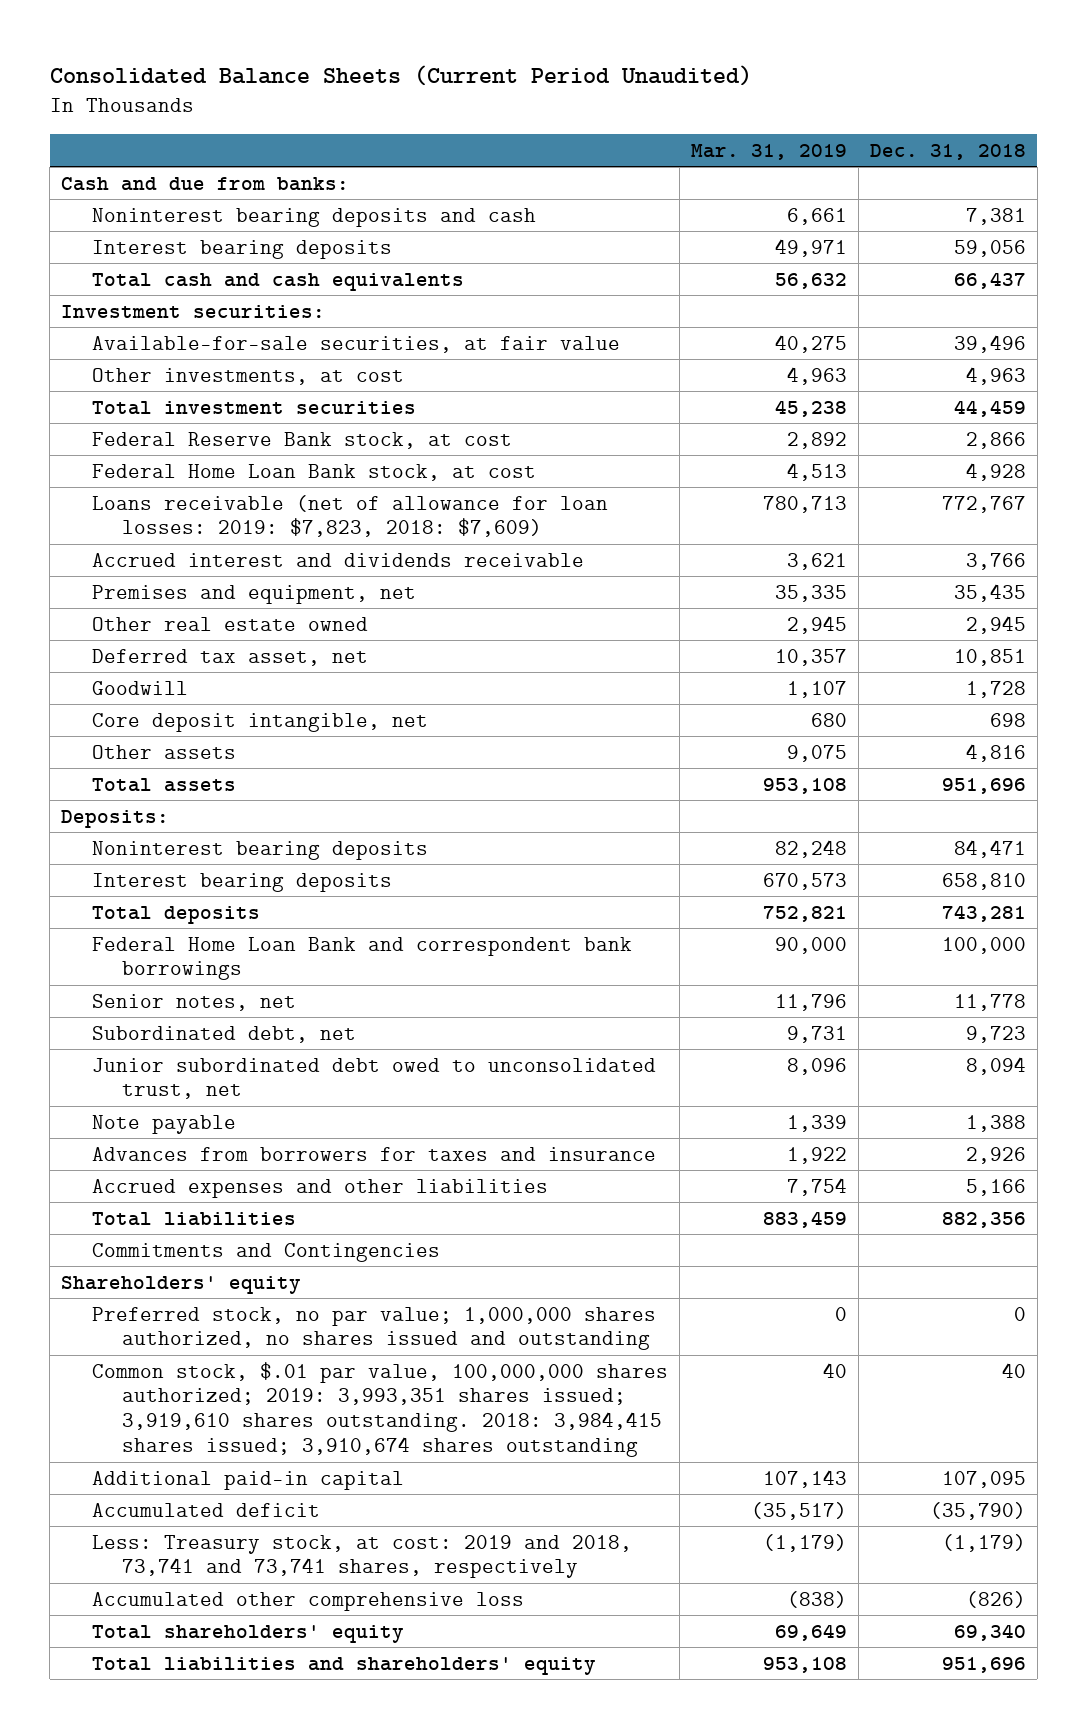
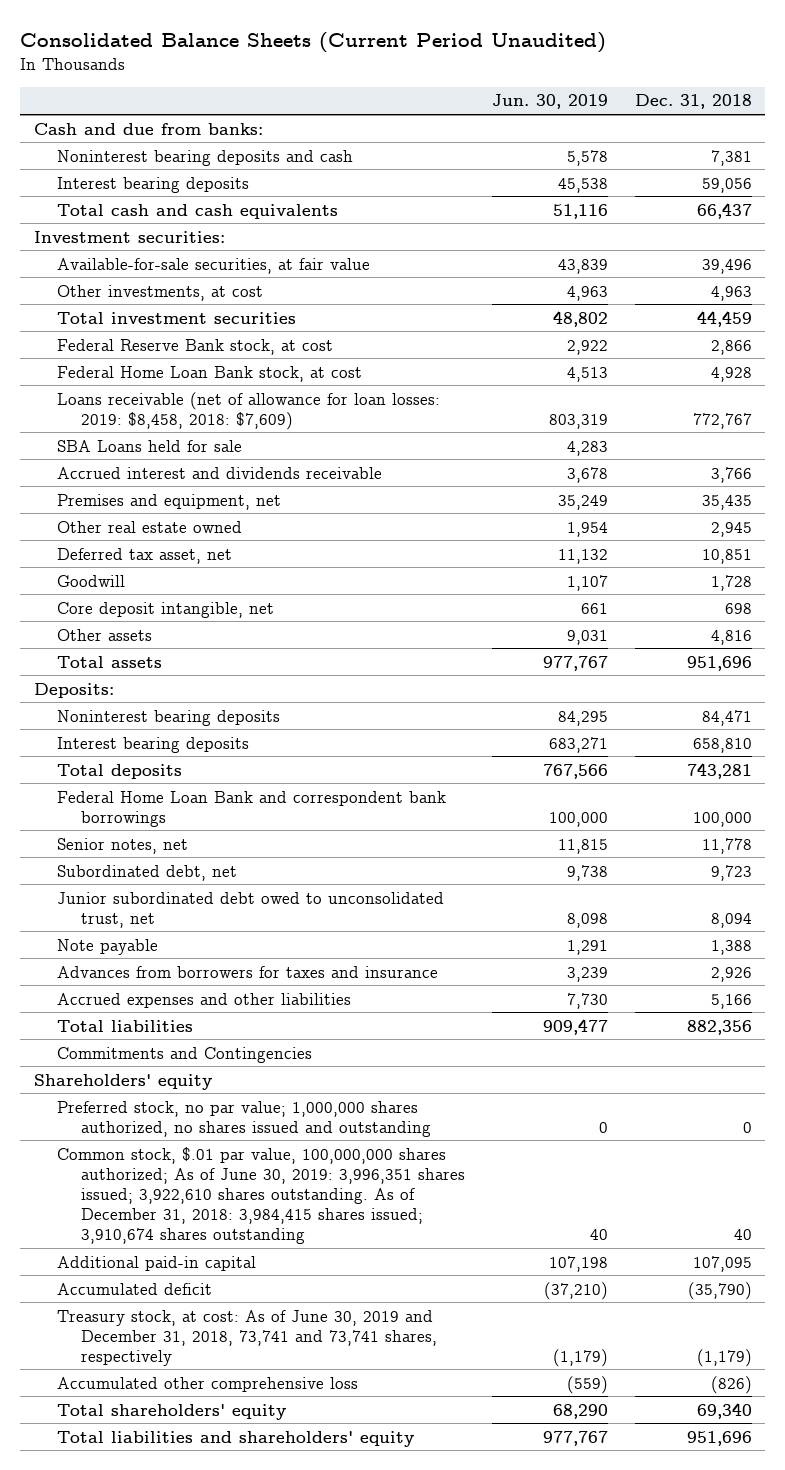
- | Mar. 31, 2019 | Dec. 31, 2018
+ | Jun. 30, 2019 | Dec. 31, 2018
- Loans receivable (net of allowance for loan losses: 2019: $7,823, 2018: $7,609) | 780,713 | 772,767
+ Loans receivable (net of allowance for loan losses: 2019: $8,458, 2018: $7,609) | 803,319 | 772,767
+ SBA Loans held for sale | 4,283 |
- Common stock, $.01 par value, 100,000,000 shares authorized; 2019: 3,993,351 shares issued; 3,919,610 shares outstanding. 2018: 3,984,415 shares issued; 3,910,674 shares outstanding | 40 | 40
+ Common stock, $.01 par value, 100,000,000 shares authorized; As of June 30, 2019: 3,996,351 shares issued; 3,922,610 shares outstanding. As of December 31, 2018: 3,984,415 shares issued; 3,910,674 shares outstanding | 40 | 40
- Less: Treasury stock, at cost: 2019 and 2018, 73,741 and 73,741 shares, respectively | (1,179) | (1,179)
+ Treasury stock, at cost: As of June 30, 2019 and December 31, 2018, 73,741 and 73,741 shares, respectively | (1,179) | (1,179)

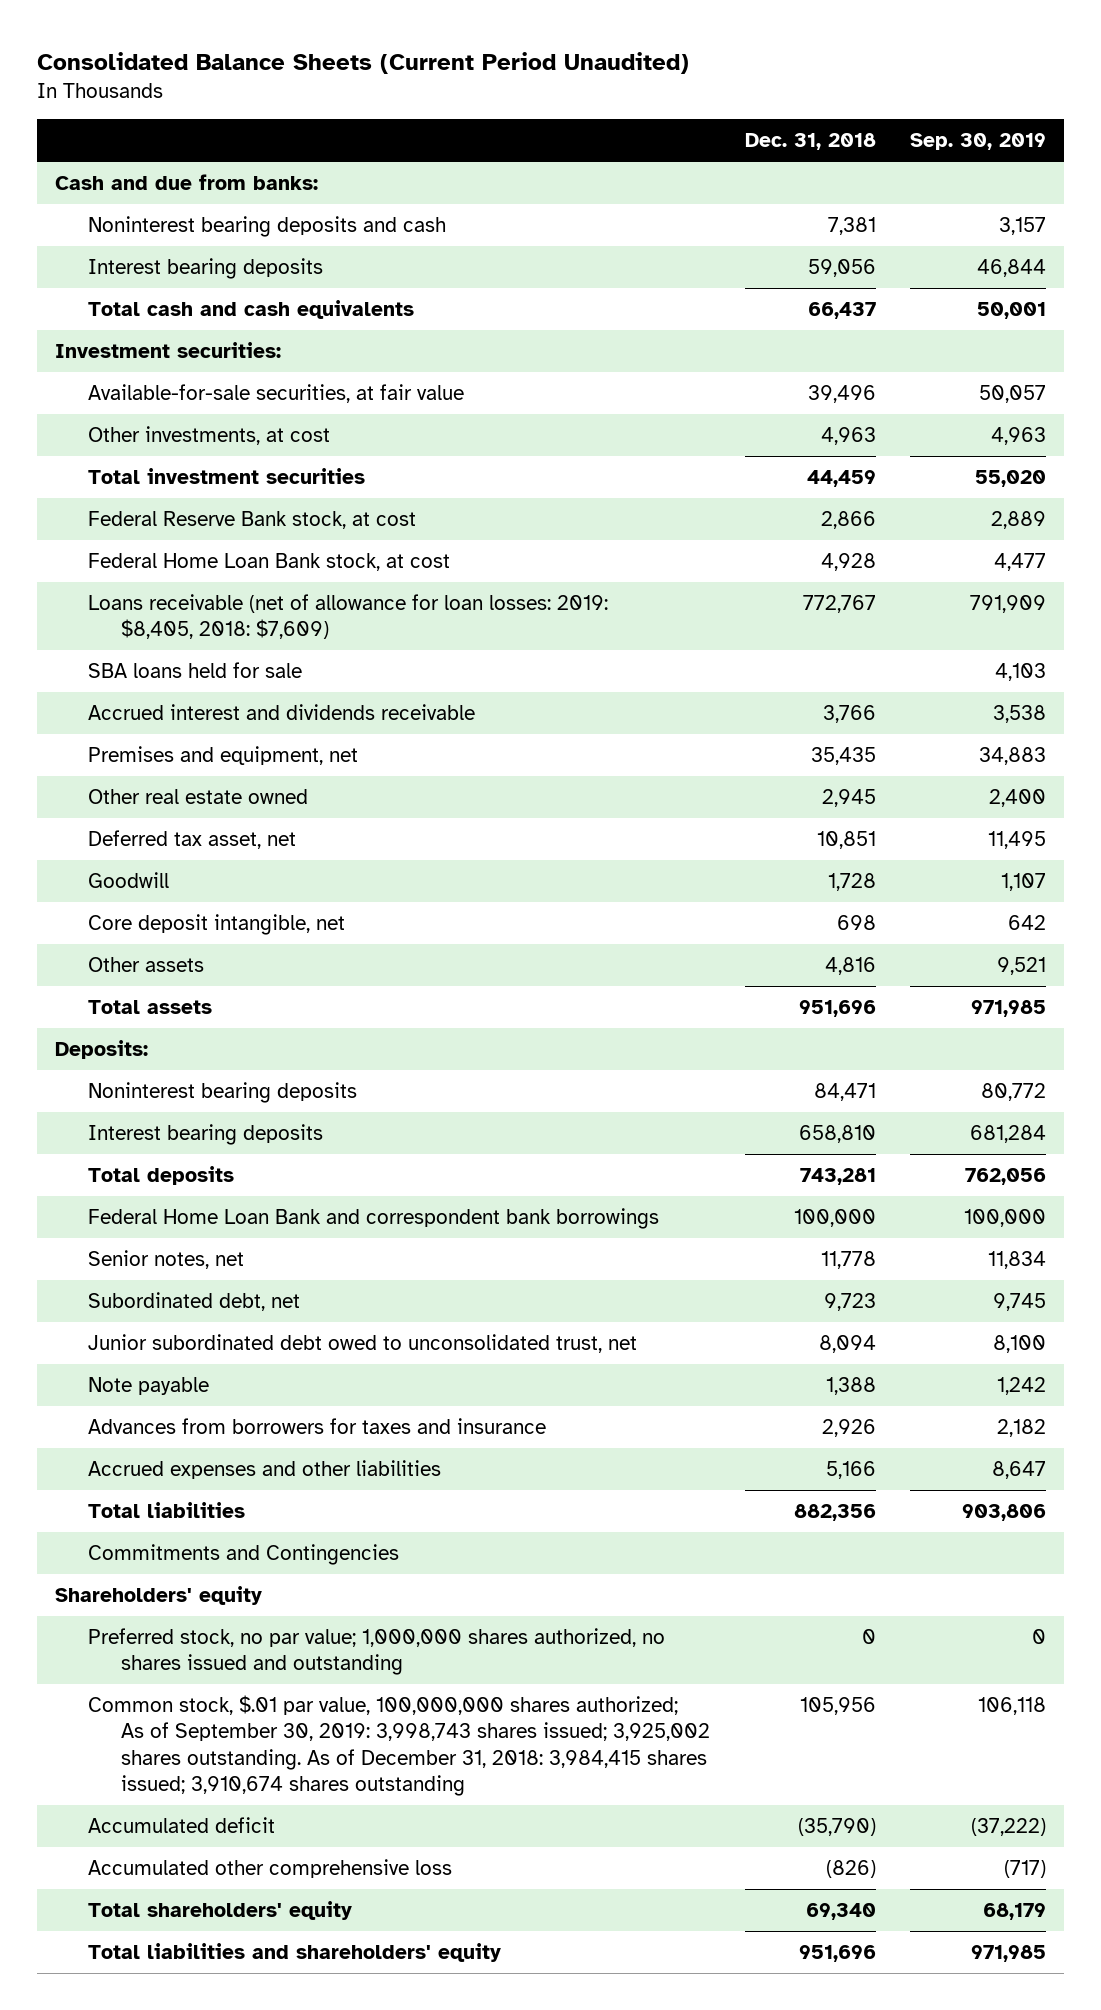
- | Jun. 30, 2019 | Dec. 31, 2018
+ | Dec. 31, 2018 | Sep. 30, 2019
- Loans receivable (net of allowance for loan losses: 2019: $8,458, 2018: $7,609) | 803,319 | 772,767
- SBA Loans held for sale | 4,283 |
+ Loans receivable (net of allowance for loan losses: 2019: $8,405, 2018: $7,609) | 772,767 | 791,909
+ SBA loans held for sale | | 4,103
- Common stock, $.01 par value, 100,000,000 shares authorized; As of June 30, 2019: 3,996,351 shares issued; 3,922,610 shares outstanding. As of December 31, 2018: 3,984,415 shares issued; 3,910,674 shares outstanding | 40 | 40
- Additional paid-in capital | 107,198 | 107,095
+ Common stock, $.01 par value, 100,000,000 shares authorized; As of September 30, 2019: 3,998,743 shares issued; 3,925,002 shares outstanding. As of December 31, 2018: 3,984,415 shares issued; 3,910,674 shares outstanding | 105,956 | 106,118
- Treasury stock, at cost: As of June 30, 2019 and December 31, 2018, 73,741 and 73,741 shares, respectively | (1,179) | (1,179)

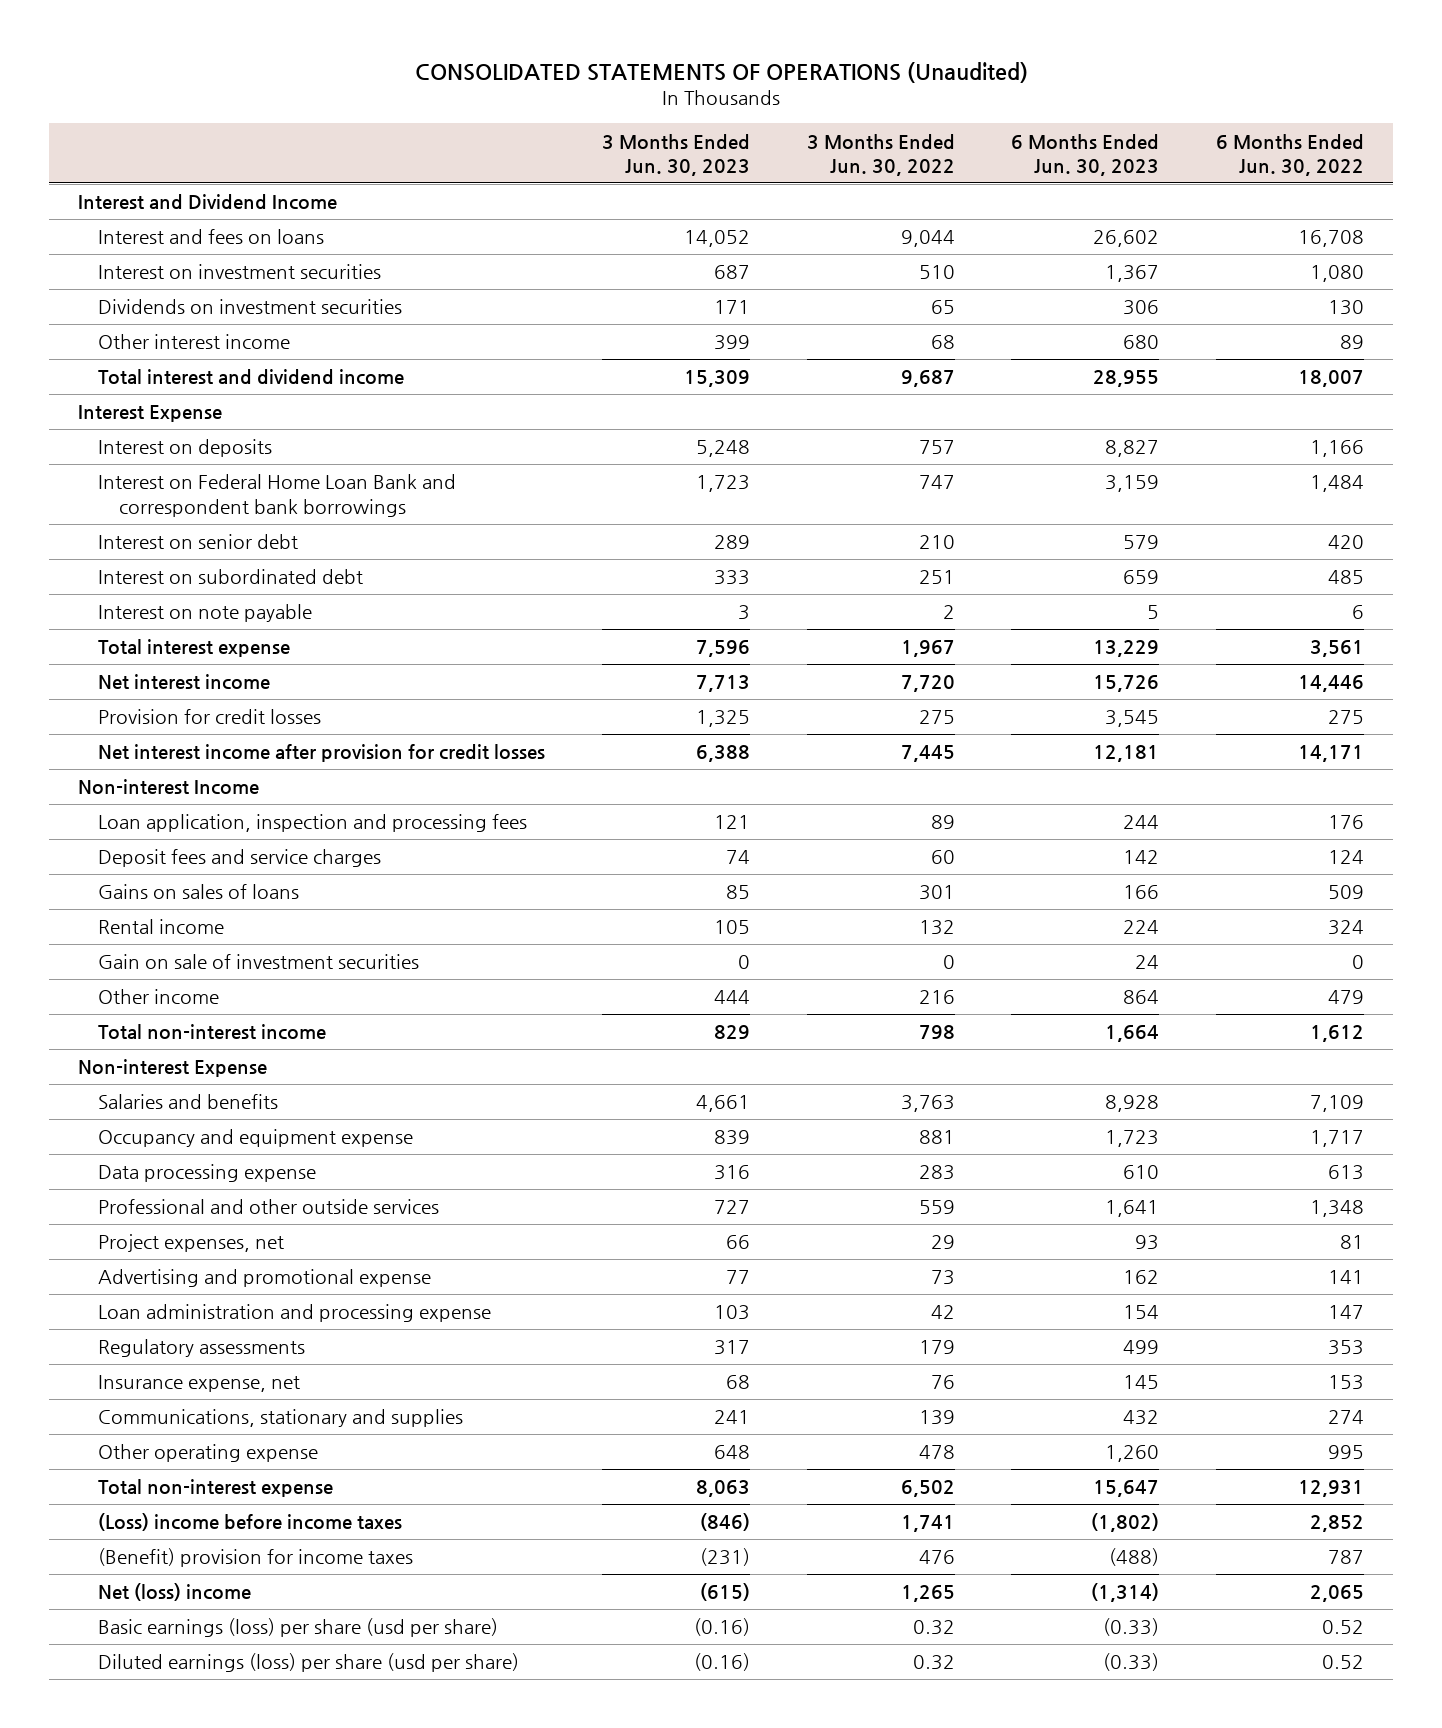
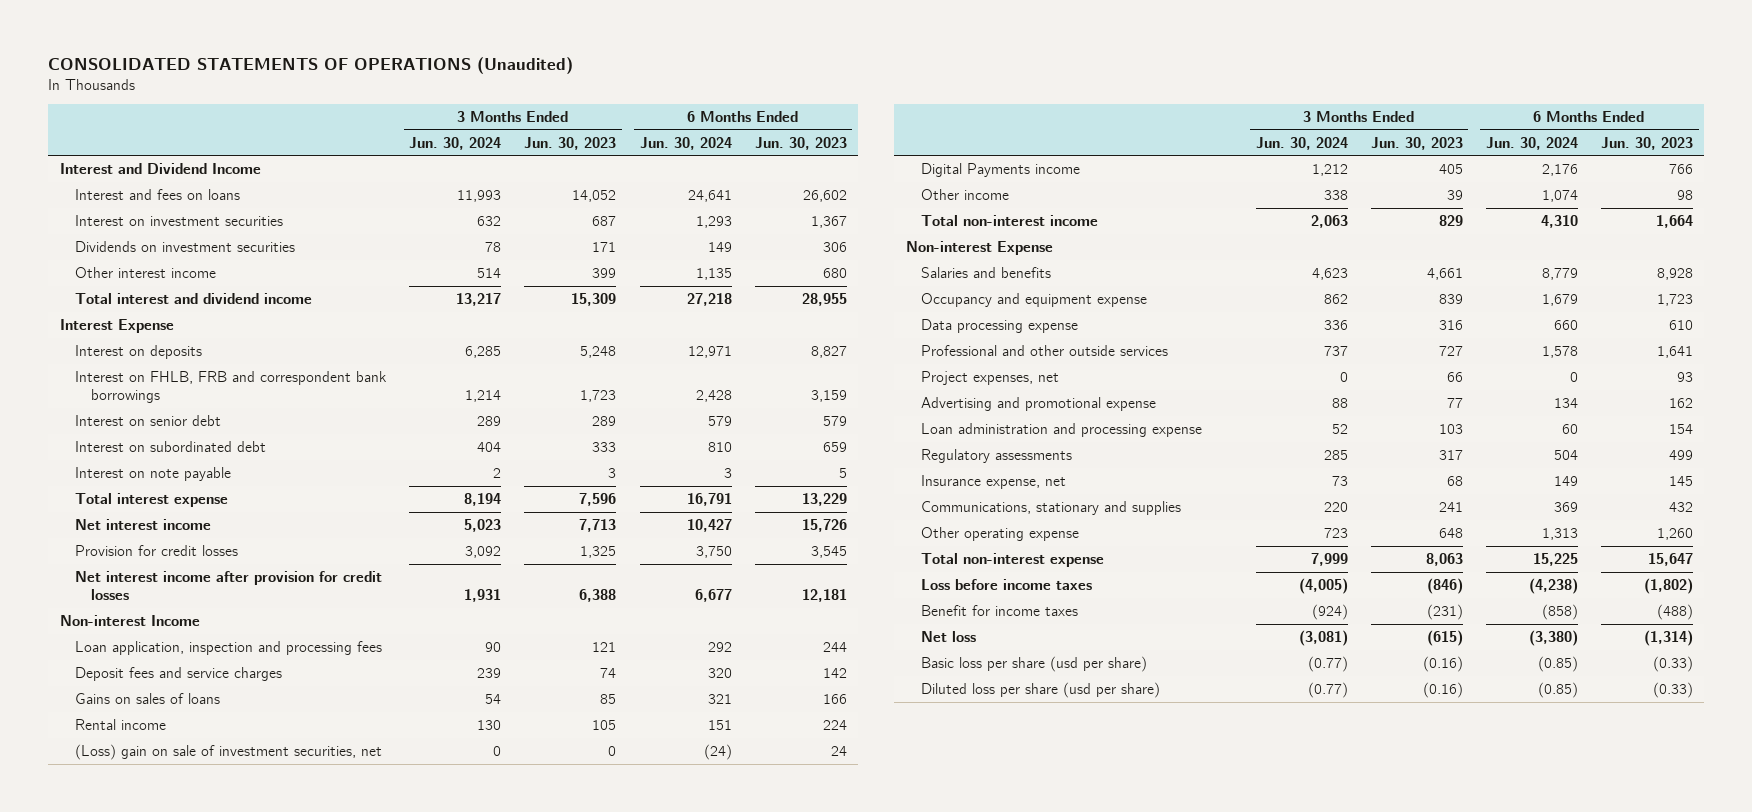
- | 3 Months Ended Jun. 30, 2023 | 3 Months Ended Jun. 30, 2022 | 6 Months Ended Jun. 30, 2023 | 6 Months Ended Jun. 30, 2022
+ | 3 Months Ended Jun. 30, 2024 | 3 Months Ended Jun. 30, 2023 | 6 Months Ended Jun. 30, 2024 | 6 Months Ended Jun. 30, 2023
- Interest on Federal Home Loan Bank and correspondent bank borrowings | 1,723 | 747 | 3,159 | 1,484
+ Interest on FHLB, FRB and correspondent bank borrowings | 1,214 | 1,723 | 2,428 | 3,159
- Gain on sale of investment securities | 0 | 0 | 24 | 0
- Other income | 444 | 216 | 864 | 479
+ (Loss) gain on sale of investment securities, net | 0 | 0 | (24) | 24
+ Digital Payments income | 1,212 | 405 | 2,176 | 766
+ Other income | 338 | 39 | 1,074 | 98
- (Loss) income before income taxes | (846) | 1,741 | (1,802) | 2,852
- (Benefit) provision for income taxes | (231) | 476 | (488) | 787
- Net (loss) income | (615) | 1,265 | (1,314) | 2,065
- Basic earnings (loss) per share (usd per share) | (0.16) | 0.32 | (0.33) | 0.52
- Diluted earnings (loss) per share (usd per share) | (0.16) | 0.32 | (0.33) | 0.52
+ Loss before income taxes | (4,005) | (846) | (4,238) | (1,802)
+ Benefit for income taxes | (924) | (231) | (858) | (488)
+ Net loss | (3,081) | (615) | (3,380) | (1,314)
+ Basic loss per share (usd per share) | (0.77) | (0.16) | (0.85) | (0.33)
+ Diluted loss per share (usd per share) | (0.77) | (0.16) | (0.85) | (0.33)

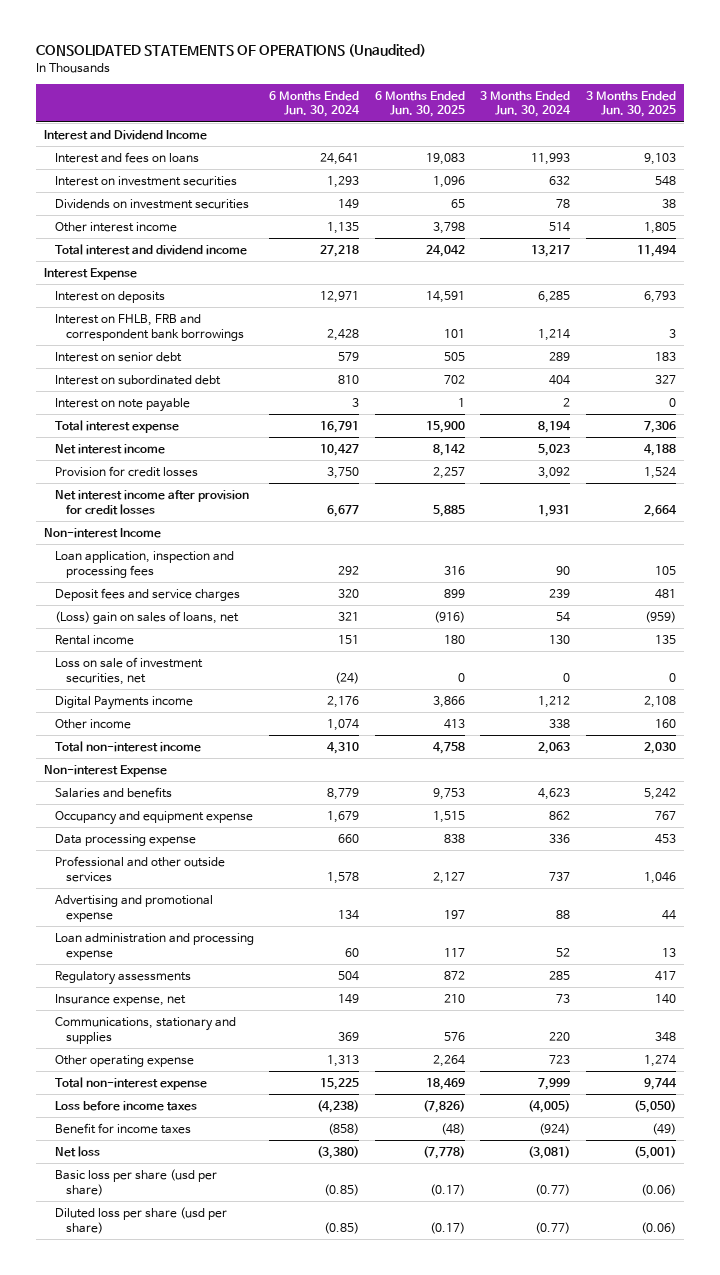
- | 3 Months Ended Jun. 30, 2024 | 3 Months Ended Jun. 30, 2023 | 6 Months Ended Jun. 30, 2024 | 6 Months Ended Jun. 30, 2023
+ | 6 Months Ended Jun. 30, 2024 | 6 Months Ended Jun. 30, 2025 | 3 Months Ended Jun. 30, 2024 | 3 Months Ended Jun. 30, 2025
- Gains on sales of loans | 54 | 85 | 321 | 166
+ (Loss) gain on sales of loans, net | 321 | (916) | 54 | (959)
- (Loss) gain on sale of investment securities, net | 0 | 0 | (24) | 24
+ Loss on sale of investment securities, net | (24) | 0 | 0 | 0
- Project expenses, net | 0 | 66 | 0 | 93

